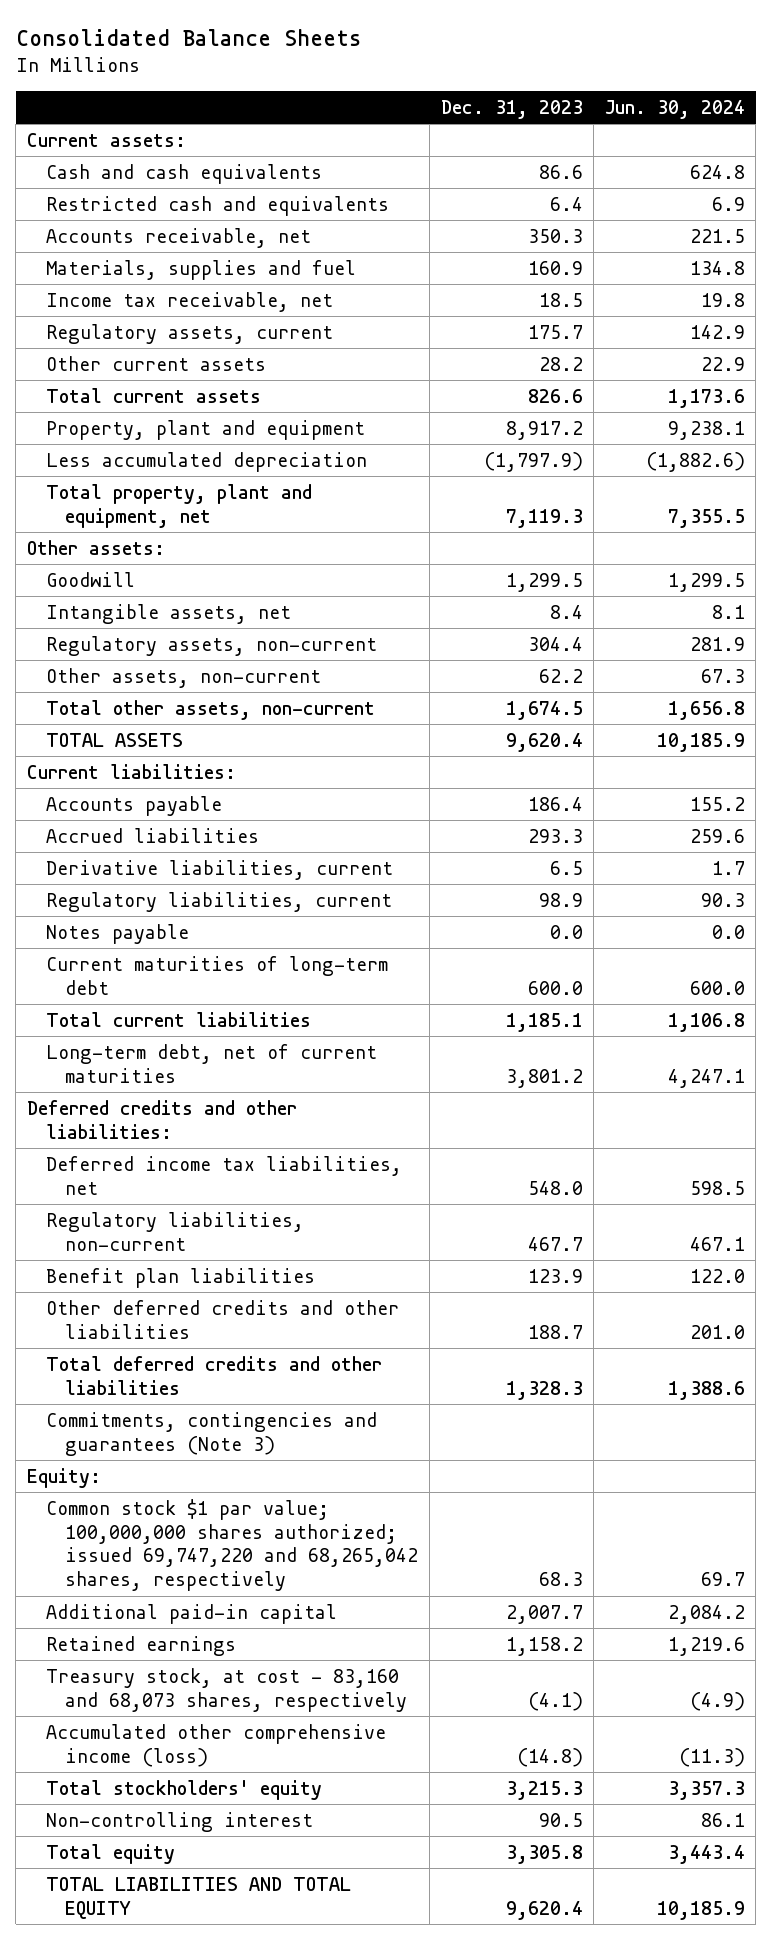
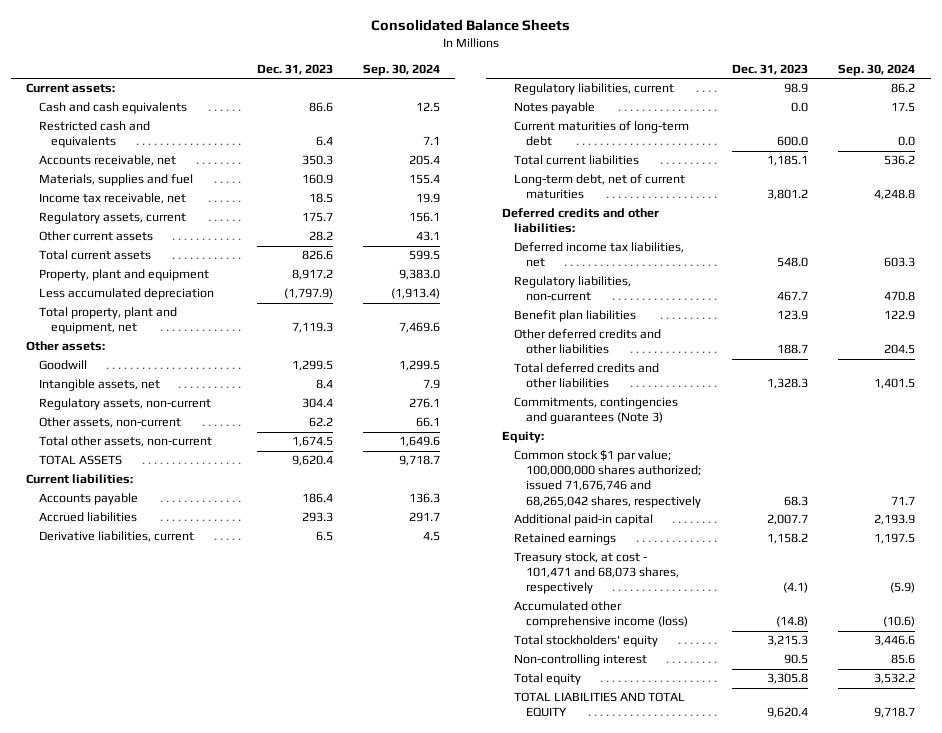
- | Dec. 31, 2023 | Jun. 30, 2024
+ | Dec. 31, 2023 | Sep. 30, 2024
- Common stock $1 par value; 100,000,000 shares authorized; issued 69,747,220 and 68,265,042 shares, respectively | 68.3 | 69.7
+ Common stock $1 par value; 100,000,000 shares authorized; issued 71,676,746 and 68,265,042 shares, respectively | 68.3 | 71.7
- Treasury stock, at cost - 83,160 and 68,073 shares, respectively | (4.1) | (4.9)
+ Treasury stock, at cost - 101,471 and 68,073 shares, respectively | (4.1) | (5.9)

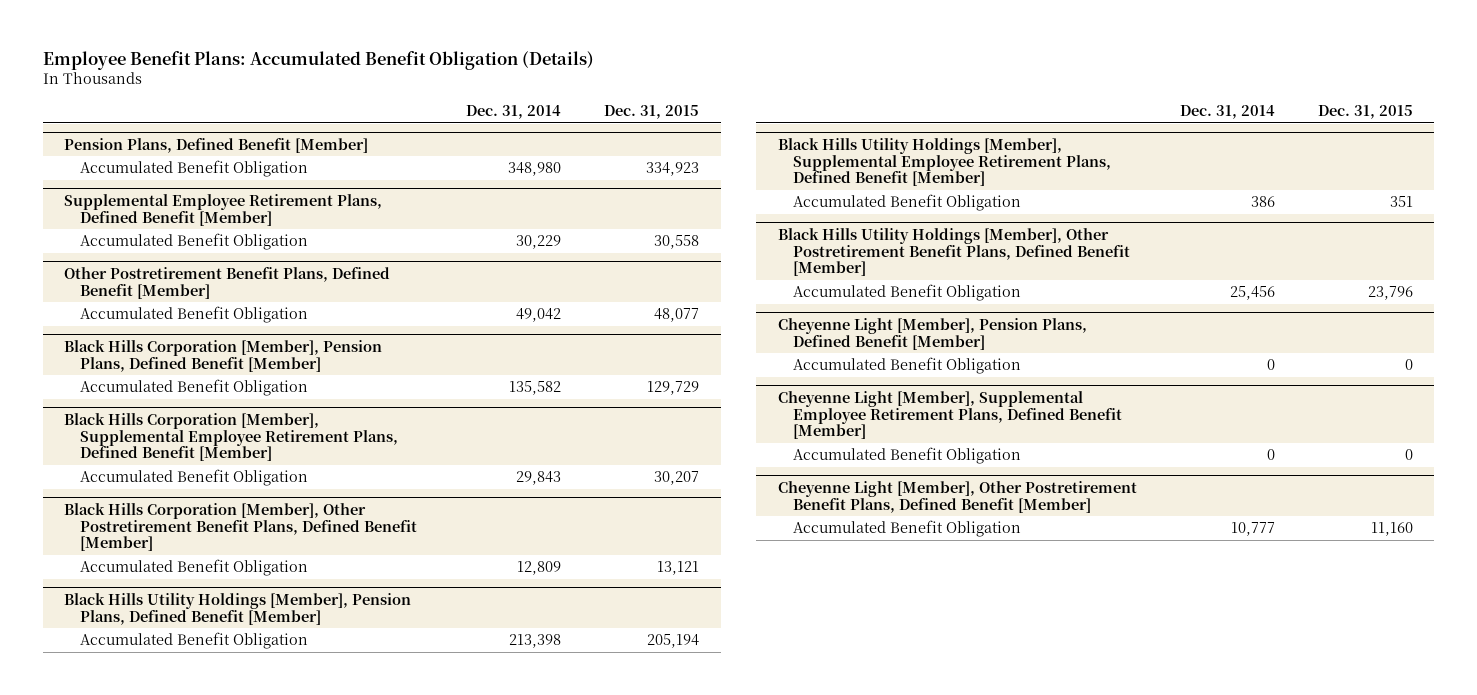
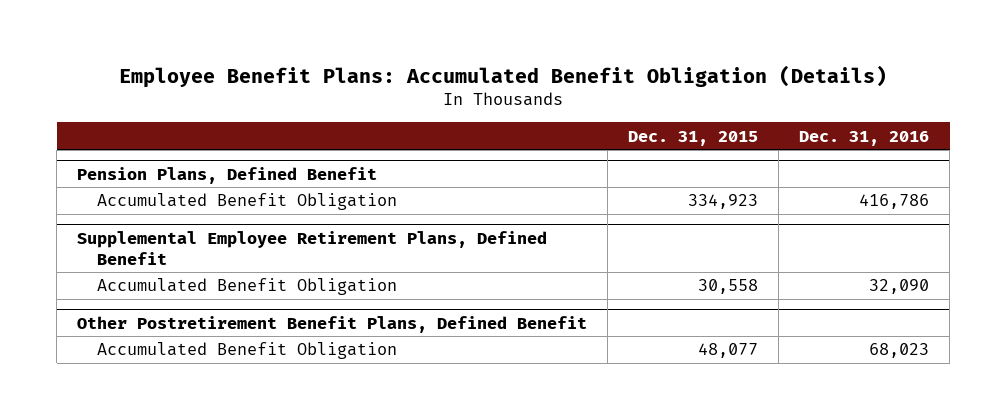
- | Dec. 31, 2014 | Dec. 31, 2015
+ | Dec. 31, 2015 | Dec. 31, 2016
- Pension Plans, Defined Benefit [Member]
+ Pension Plans, Defined Benefit
- Supplemental Employee Retirement Plans, Defined Benefit [Member]
+ Supplemental Employee Retirement Plans, Defined Benefit
- Other Postretirement Benefit Plans, Defined Benefit [Member]
+ Other Postretirement Benefit Plans, Defined Benefit
- Black Hills Corporation [Member], Pension Plans, Defined Benefit [Member]
- Accumulated Benefit Obligation | 135,582 | 129,729
- Black Hills Corporation [Member], Supplemental Employee Retirement Plans, Defined Benefit [Member]
- Accumulated Benefit Obligation | 29,843 | 30,207
- Black Hills Corporation [Member], Other Postretirement Benefit Plans, Defined Benefit [Member]
- Accumulated Benefit Obligation | 12,809 | 13,121
- Black Hills Utility Holdings [Member], Pension Plans, Defined Benefit [Member]
- Accumulated Benefit Obligation | 213,398 | 205,194
- Black Hills Utility Holdings [Member], Supplemental Employee Retirement Plans, Defined Benefit [Member]
- Accumulated Benefit Obligation | 386 | 351
- Black Hills Utility Holdings [Member], Other Postretirement Benefit Plans, Defined Benefit [Member]
- Accumulated Benefit Obligation | 25,456 | 23,796
- Cheyenne Light [Member], Pension Plans, Defined Benefit [Member]
- Accumulated Benefit Obligation | 0 | 0
- Cheyenne Light [Member], Supplemental Employee Retirement Plans, Defined Benefit [Member]
- Accumulated Benefit Obligation | 0 | 0
- Cheyenne Light [Member], Other Postretirement Benefit Plans, Defined Benefit [Member]
- Accumulated Benefit Obligation | 10,777 | 11,160

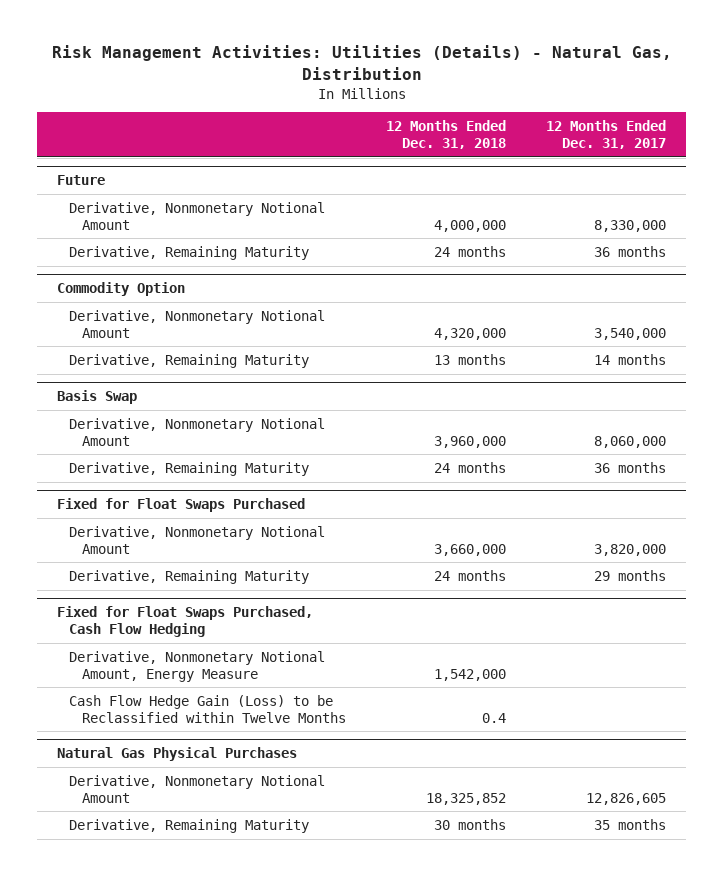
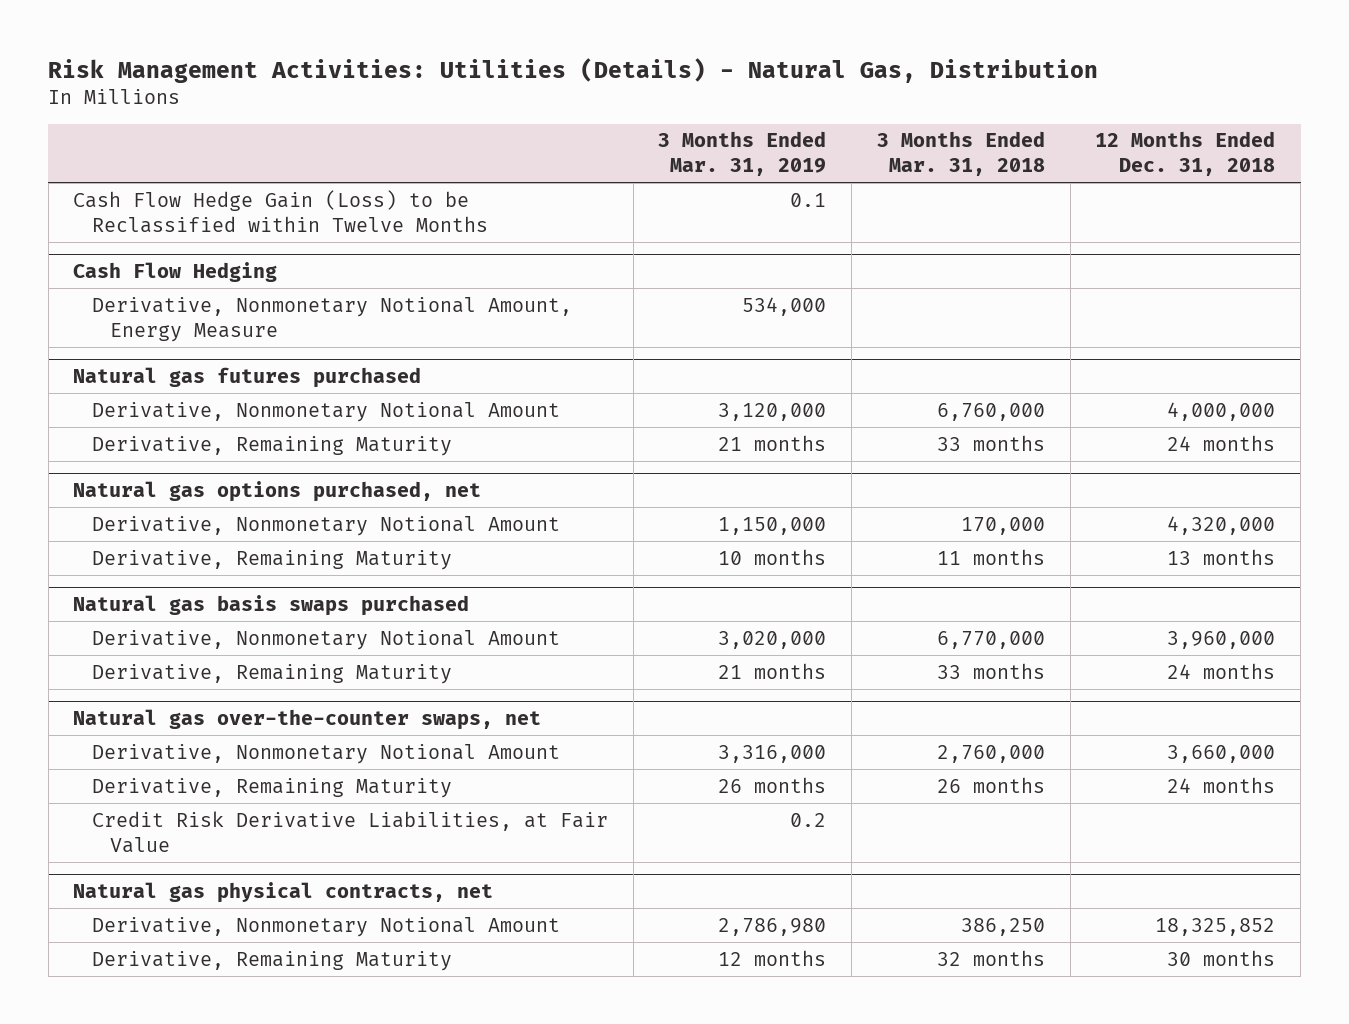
- | 12 Months Ended Dec. 31, 2018 | 12 Months Ended Dec. 31, 2017
+ | 3 Months Ended Mar. 31, 2019 | 3 Months Ended Mar. 31, 2018 | 12 Months Ended Dec. 31, 2018
- Future
+ Cash Flow Hedge Gain (Loss) to be Reclassified within Twelve Months | 0.1 | |
+ Cash Flow Hedging
+ Derivative, Nonmonetary Notional Amount, Energy Measure | 534,000 | |
+ Natural gas futures purchased
- Commodity Option
+ Natural gas options purchased, net
- Basis Swap
+ Natural gas basis swaps purchased
- Fixed for Float Swaps Purchased
+ Natural gas over-the-counter swaps, net
- Fixed for Float Swaps Purchased, Cash Flow Hedging
- Derivative, Nonmonetary Notional Amount, Energy Measure | 1,542,000 |
- Cash Flow Hedge Gain (Loss) to be Reclassified within Twelve Months | 0.4 |
- Natural Gas Physical Purchases
+ Credit Risk Derivative Liabilities, at Fair Value | 0.2 | |
+ Natural gas physical contracts, net

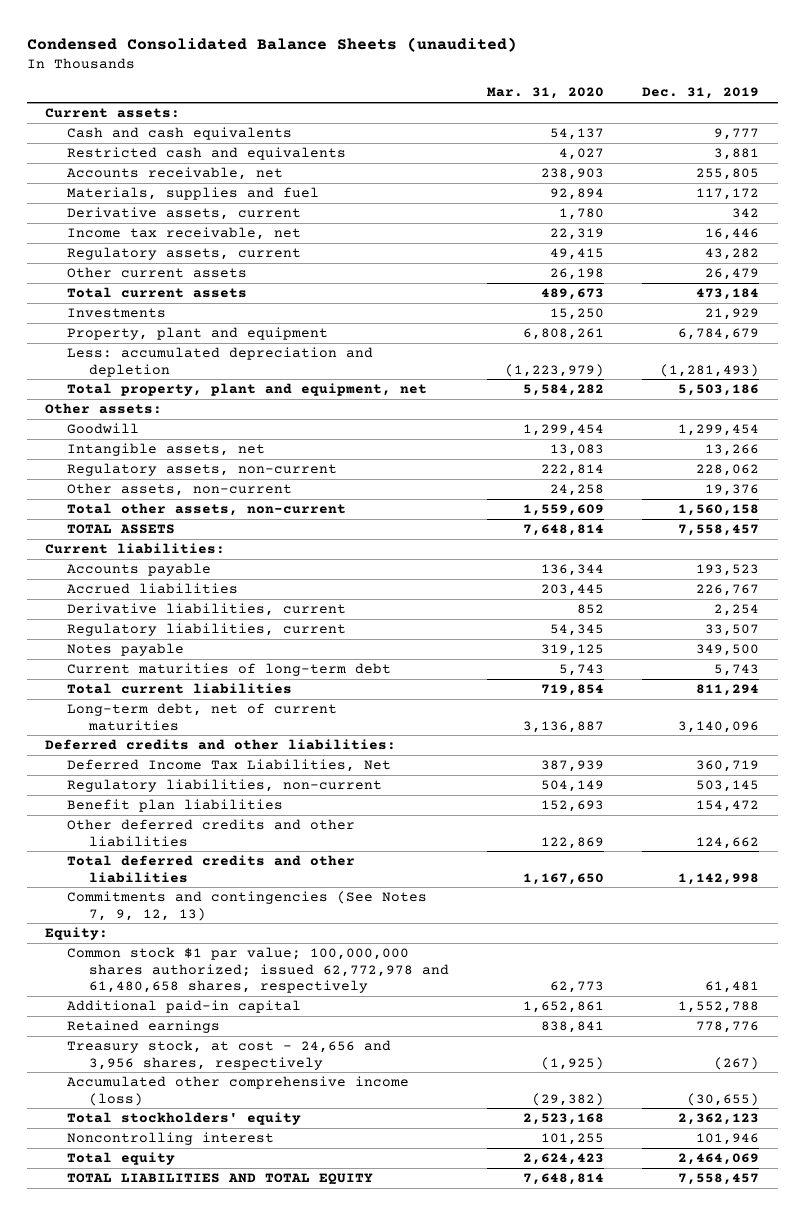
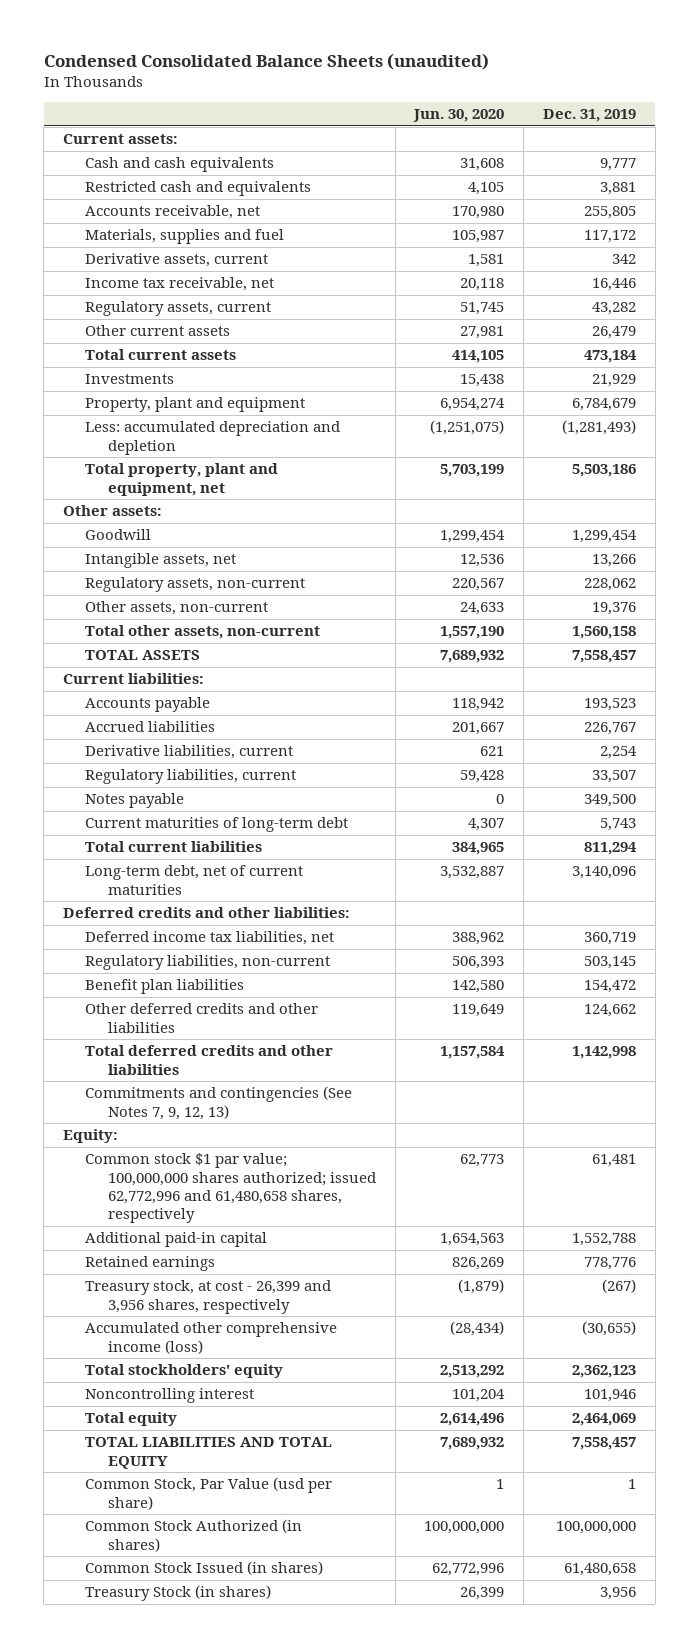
- | Mar. 31, 2020 | Dec. 31, 2019
+ | Jun. 30, 2020 | Dec. 31, 2019
- Deferred Income Tax Liabilities, Net | 387,939 | 360,719
+ Deferred income tax liabilities, net | 388,962 | 360,719
- Common stock $1 par value; 100,000,000 shares authorized; issued 62,772,978 and 61,480,658 shares, respectively | 62,773 | 61,481
+ Common stock $1 par value; 100,000,000 shares authorized; issued 62,772,996 and 61,480,658 shares, respectively | 62,773 | 61,481
- Treasury stock, at cost - 24,656 and 3,956 shares, respectively | (1,925) | (267)
+ Treasury stock, at cost - 26,399 and 3,956 shares, respectively | (1,879) | (267)
+ Common Stock, Par Value (usd per share) | 1 | 1
+ Common Stock Authorized (in shares) | 100,000,000 | 100,000,000
+ Common Stock Issued (in shares) | 62,772,996 | 61,480,658
+ Treasury Stock (in shares) | 26,399 | 3,956

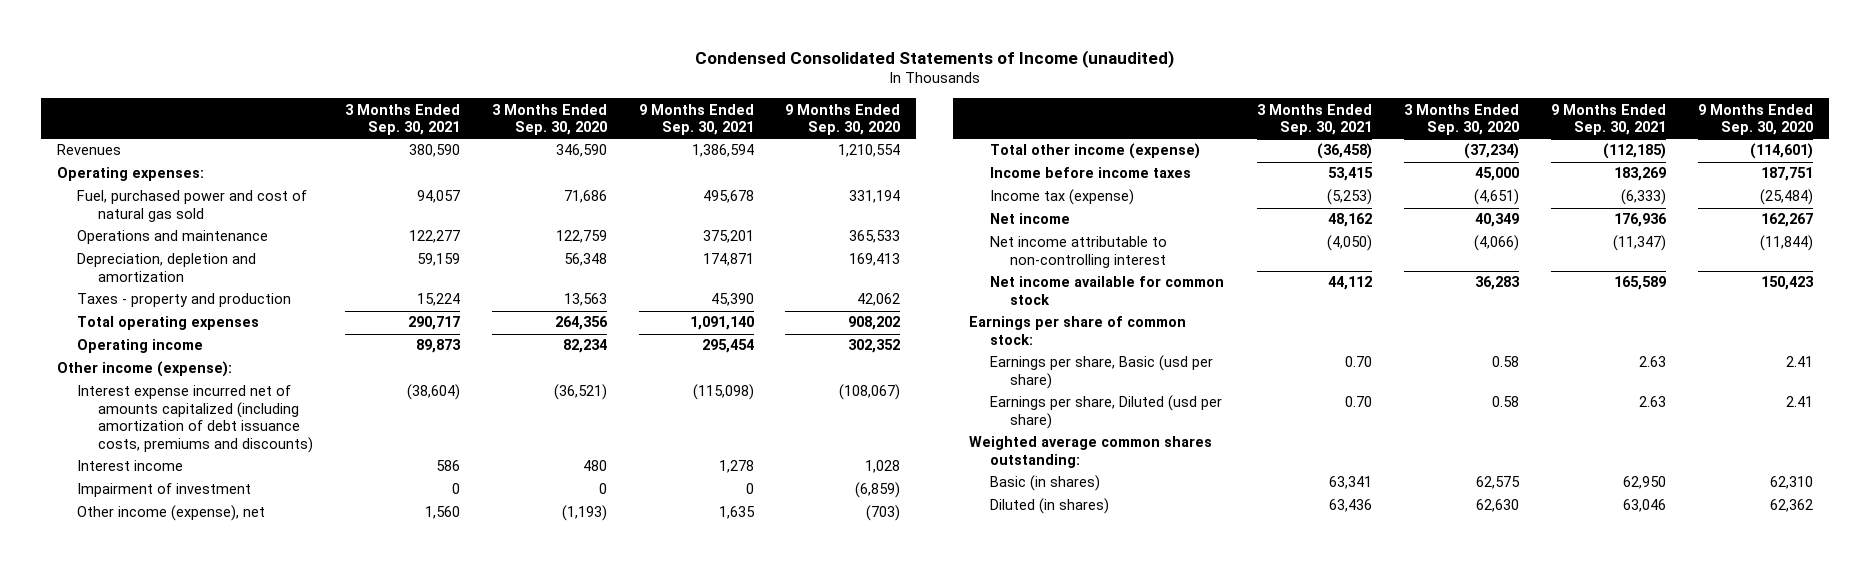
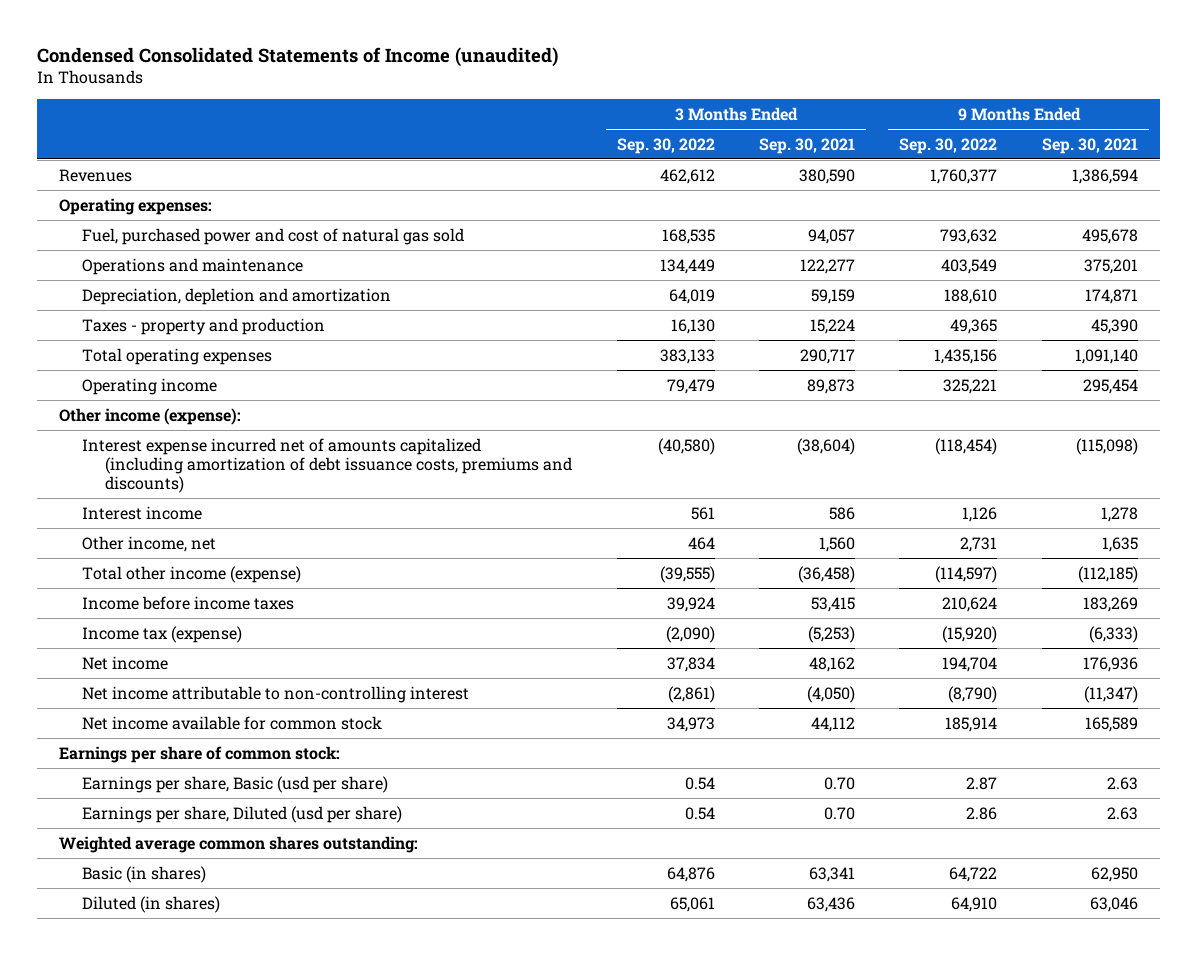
- | 3 Months Ended Sep. 30, 2021 | 3 Months Ended Sep. 30, 2020 | 9 Months Ended Sep. 30, 2021 | 9 Months Ended Sep. 30, 2020
+ | 3 Months Ended Sep. 30, 2022 | 3 Months Ended Sep. 30, 2021 | 9 Months Ended Sep. 30, 2022 | 9 Months Ended Sep. 30, 2021
- Impairment of investment | 0 | 0 | 0 | (6,859)
- Other income (expense), net | 1,560 | (1,193) | 1,635 | (703)
+ Other income, net | 464 | 1,560 | 2,731 | 1,635

